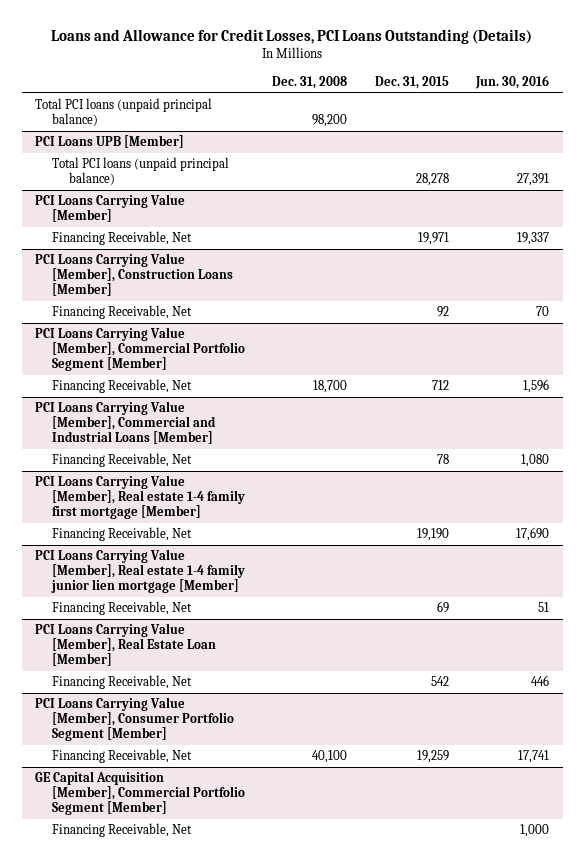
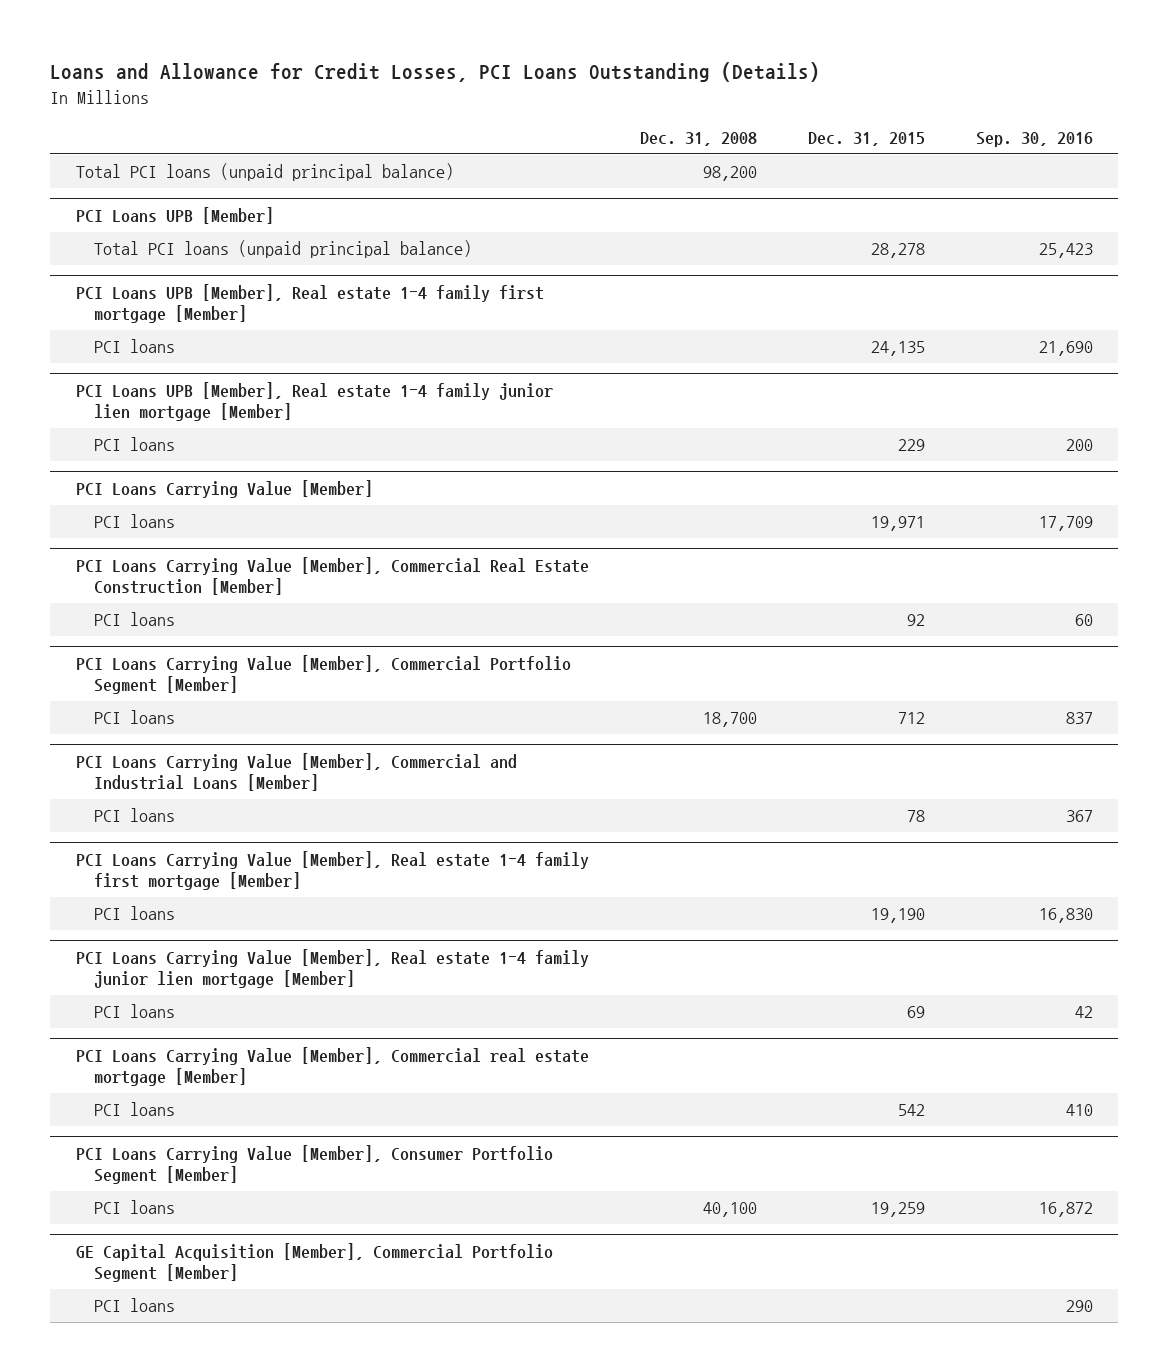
- | Dec. 31, 2008 | Dec. 31, 2015 | Jun. 30, 2016
+ | Dec. 31, 2008 | Dec. 31, 2015 | Sep. 30, 2016
+ PCI Loans UPB [Member], Real estate 1-4 family first mortgage [Member]
+ PCI loans | | 24,135 | 21,690
+ PCI Loans UPB [Member], Real estate 1-4 family junior lien mortgage [Member]
+ PCI loans | | 229 | 200
@ PCI Loans Carrying Value [Member]
- Financing Receivable, Net | | 19,971 | 19,337
- PCI Loans Carrying Value [Member], Construction Loans [Member]
- Financing Receivable, Net | | 92 | 70
@ PCI Loans Carrying Value [Member]
+ PCI loans | | 19,971 | 17,709
+ PCI Loans Carrying Value [Member], Commercial Real Estate Construction [Member]
+ PCI loans | | 92 | 60
@ PCI Loans Carrying Value [Member], Commercial Portfolio Segment [Member]
- Financing Receivable, Net | 18,700 | 712 | 1,596
+ PCI loans | 18,700 | 712 | 837
@ PCI Loans Carrying Value [Member], Commercial and Industrial Loans [Member]
- Financing Receivable, Net | | 78 | 1,080
+ PCI loans | | 78 | 367
@ PCI Loans Carrying Value [Member], Real estate 1-4 family first mortgage [Member]
- Financing Receivable, Net | | 19,190 | 17,690
+ PCI loans | | 19,190 | 16,830
@ PCI Loans Carrying Value [Member], Real estate 1-4 family junior lien mortgage [Member]
- Financing Receivable, Net | | 69 | 51
- PCI Loans Carrying Value [Member], Real Estate Loan [Member]
- Financing Receivable, Net | | 542 | 446
@ PCI Loans Carrying Value [Member], Real estate 1-4 family junior lien mortgage [Member]
+ PCI loans | | 69 | 42
+ PCI Loans Carrying Value [Member], Commercial real estate mortgage [Member]
+ PCI loans | | 542 | 410
@ PCI Loans Carrying Value [Member], Consumer Portfolio Segment [Member]
- Financing Receivable, Net | 40,100 | 19,259 | 17,741
+ PCI loans | 40,100 | 19,259 | 16,872
@ GE Capital Acquisition [Member], Commercial Portfolio Segment [Member]
- Financing Receivable, Net | | | 1,000
+ PCI loans | | | 290

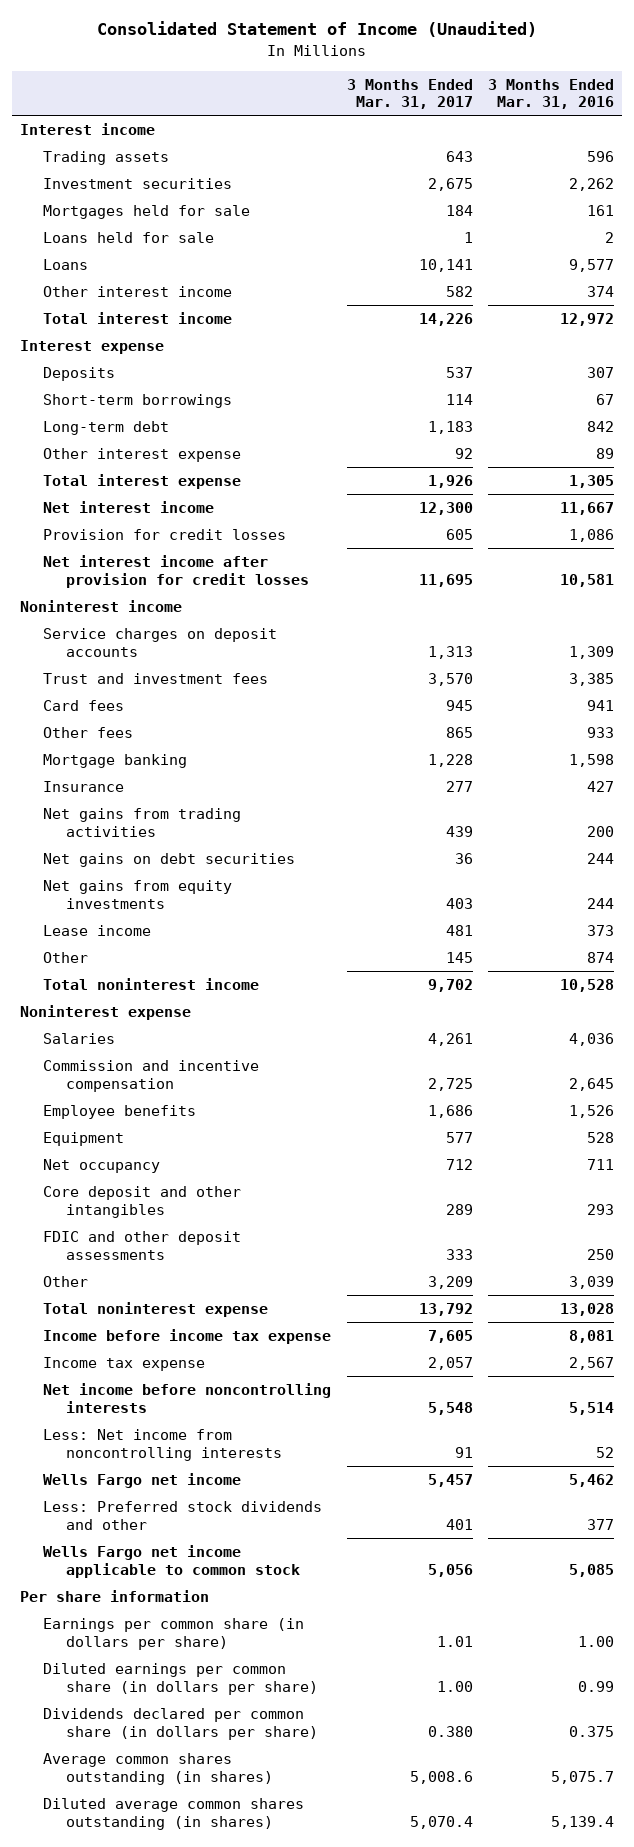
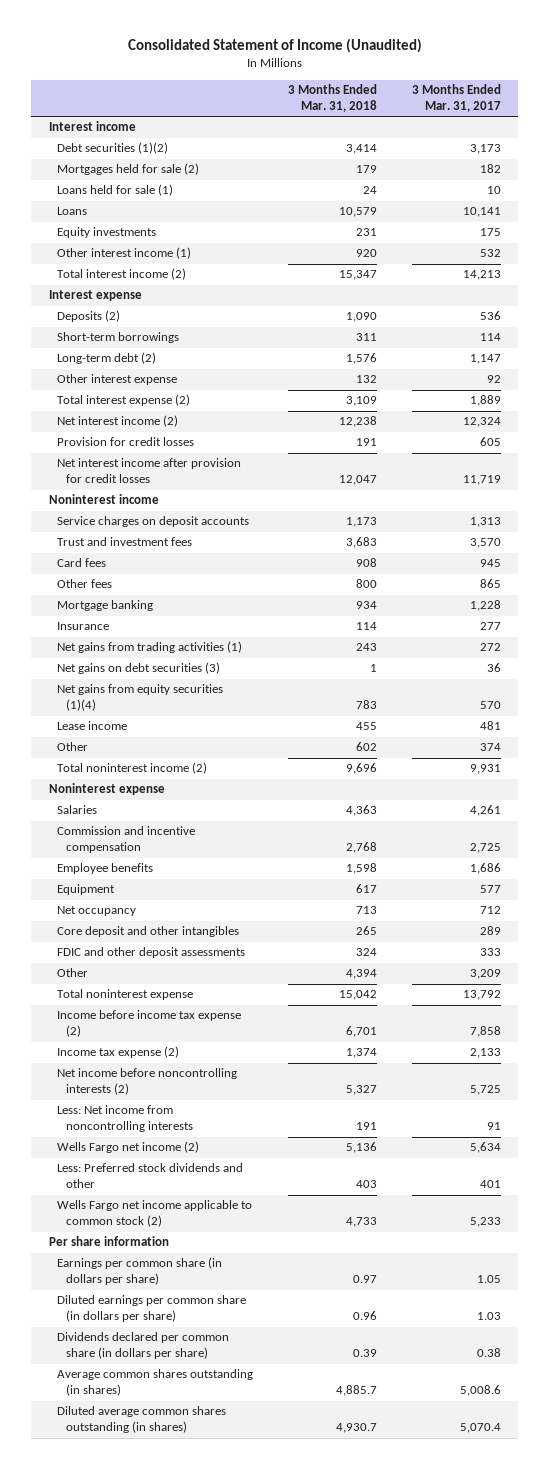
- | 3 Months Ended Mar. 31, 2017 | 3 Months Ended Mar. 31, 2016
+ | 3 Months Ended Mar. 31, 2018 | 3 Months Ended Mar. 31, 2017
- Trading assets | 643 | 596
- Investment securities | 2,675 | 2,262
- Mortgages held for sale | 184 | 161
- Loans held for sale | 1 | 2
+ Debt securities (1)(2) | 3,414 | 3,173
+ Mortgages held for sale (2) | 179 | 182
+ Loans held for sale (1) | 24 | 10
- Other interest income | 582 | 374
- Total interest income | 14,226 | 12,972
+ Equity investments | 231 | 175
+ Other interest income (1) | 920 | 532
+ Total interest income (2) | 15,347 | 14,213
- Deposits | 537 | 307
+ Deposits (2) | 1,090 | 536
- Long-term debt | 1,183 | 842
+ Long-term debt (2) | 1,576 | 1,147
- Total interest expense | 1,926 | 1,305
- Net interest income | 12,300 | 11,667
+ Total interest expense (2) | 3,109 | 1,889
+ Net interest income (2) | 12,238 | 12,324
- Net interest income after provision for credit losses | 11,695 | 10,581
+ Net interest income after provision for credit losses | 12,047 | 11,719
- Net gains from trading activities | 439 | 200
- Net gains on debt securities | 36 | 244
- Net gains from equity investments | 403 | 244
+ Net gains from trading activities (1) | 243 | 272
+ Net gains on debt securities (3) | 1 | 36
+ Net gains from equity securities (1)(4) | 783 | 570
- Other | 145 | 874
- Total noninterest income | 9,702 | 10,528
+ Other | 602 | 374
+ Total noninterest income (2) | 9,696 | 9,931
- Income before income tax expense | 7,605 | 8,081
- Income tax expense | 2,057 | 2,567
- Net income before noncontrolling interests | 5,548 | 5,514
+ Income before income tax expense (2) | 6,701 | 7,858
+ Income tax expense (2) | 1,374 | 2,133
+ Net income before noncontrolling interests (2) | 5,327 | 5,725
- Wells Fargo net income | 5,457 | 5,462
+ Wells Fargo net income (2) | 5,136 | 5,634
- Wells Fargo net income applicable to common stock | 5,056 | 5,085
+ Wells Fargo net income applicable to common stock (2) | 4,733 | 5,233
- Earnings per common share (in dollars per share) | 1.01 | 1.00
- Diluted earnings per common share (in dollars per share) | 1.00 | 0.99
- Dividends declared per common share (in dollars per share) | 0.380 | 0.375
+ Earnings per common share (in dollars per share) | 0.97 | 1.05
+ Diluted earnings per common share (in dollars per share) | 0.96 | 1.03
+ Dividends declared per common share (in dollars per share) | 0.39 | 0.38

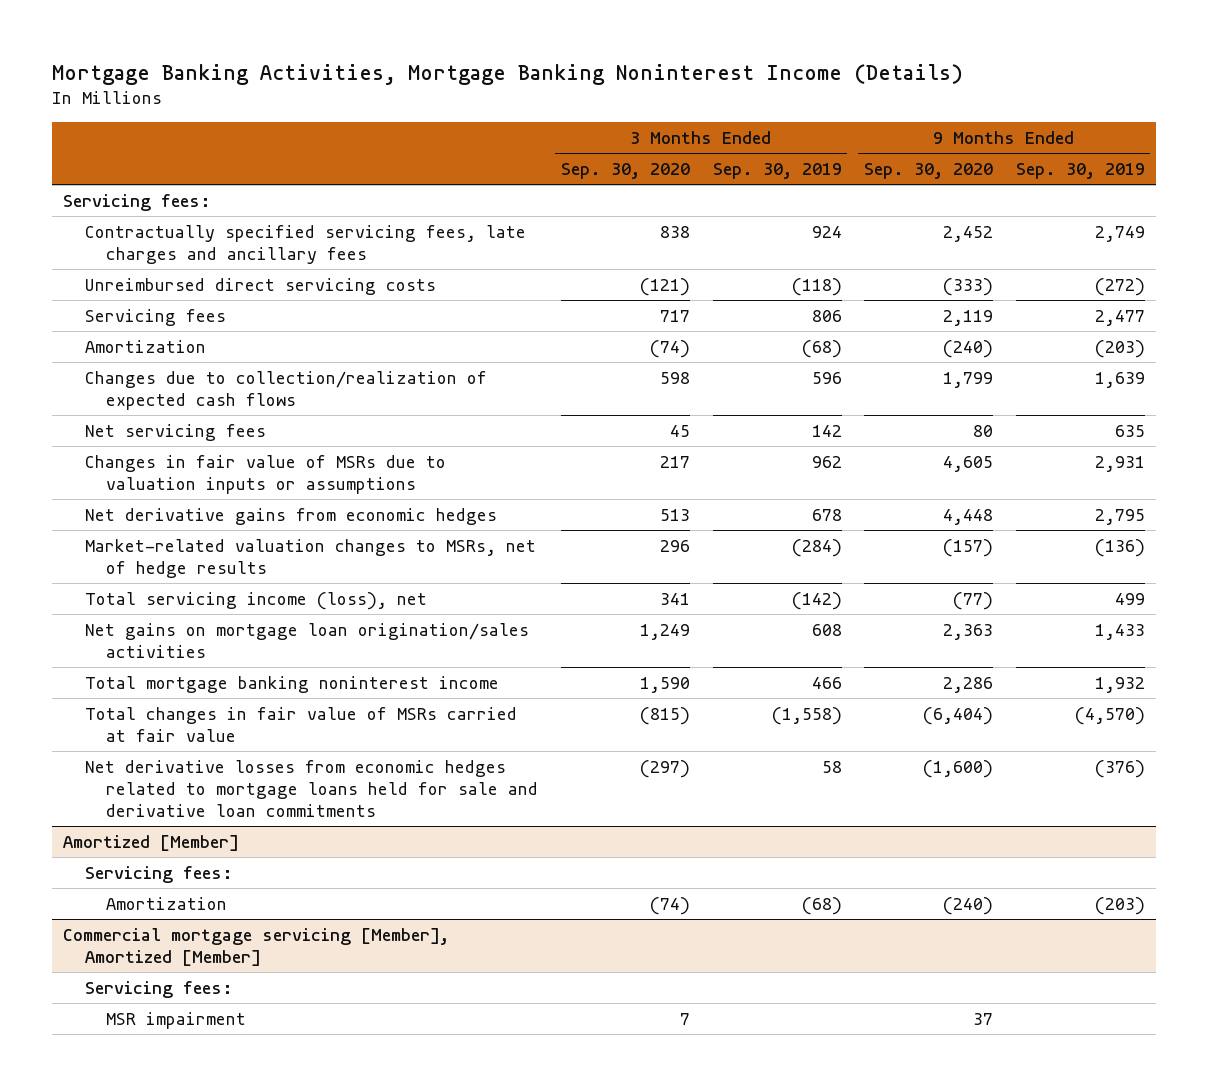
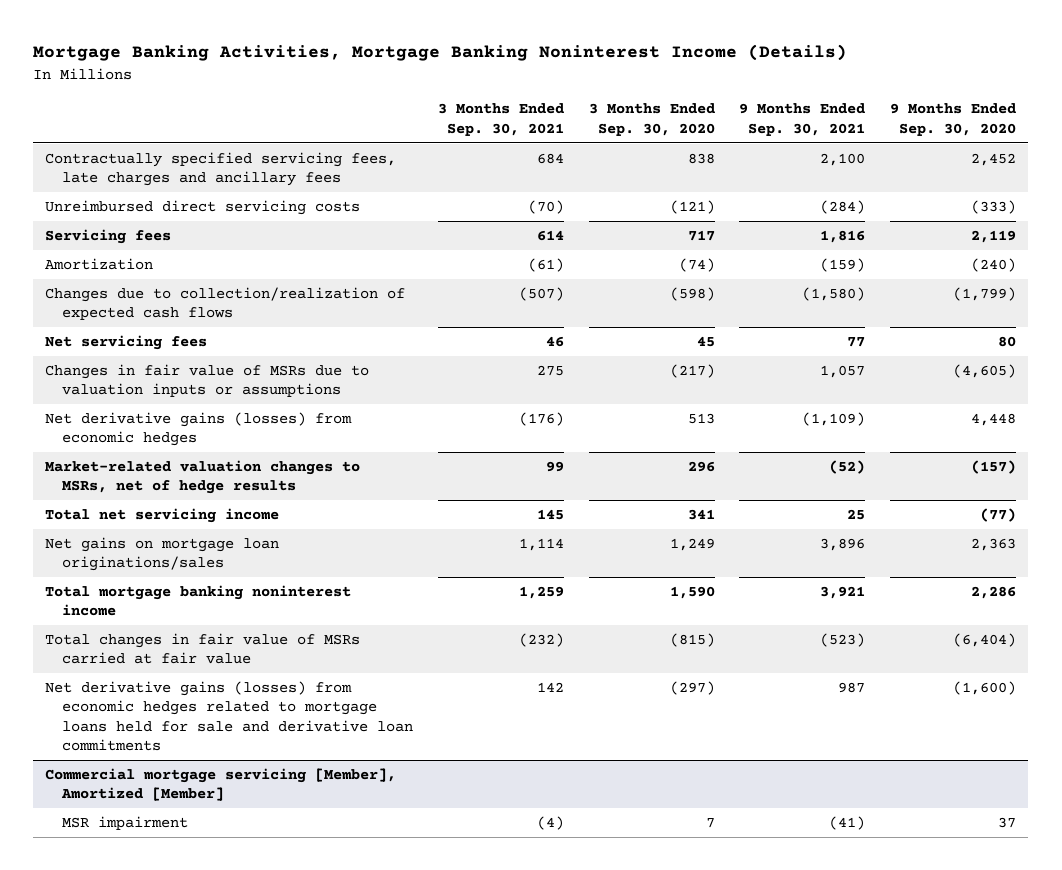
- | 3 Months Ended Sep. 30, 2020 | 3 Months Ended Sep. 30, 2019 | 9 Months Ended Sep. 30, 2020 | 9 Months Ended Sep. 30, 2019
+ | 3 Months Ended Sep. 30, 2021 | 3 Months Ended Sep. 30, 2020 | 9 Months Ended Sep. 30, 2021 | 9 Months Ended Sep. 30, 2020
- Servicing fees:
- Changes due to collection/realization of expected cash flows | 598 | 596 | 1,799 | 1,639
+ Changes due to collection/realization of expected cash flows | (507) | (598) | (1,580) | (1,799)
- Changes in fair value of MSRs due to valuation inputs or assumptions | 217 | 962 | 4,605 | 2,931
- Net derivative gains from economic hedges | 513 | 678 | 4,448 | 2,795
+ Changes in fair value of MSRs due to valuation inputs or assumptions | 275 | (217) | 1,057 | (4,605)
+ Net derivative gains (losses) from economic hedges | (176) | 513 | (1,109) | 4,448
- Total servicing income (loss), net | 341 | (142) | (77) | 499
- Net gains on mortgage loan origination/sales activities | 1,249 | 608 | 2,363 | 1,433
+ Total net servicing income | 145 | 341 | 25 | (77)
+ Net gains on mortgage loan originations/sales | 1,114 | 1,249 | 3,896 | 2,363
- Net derivative losses from economic hedges related to mortgage loans held for sale and derivative loan commitments | (297) | 58 | (1,600) | (376)
- Amortized [Member]
- Servicing fees:
- Amortization | (74) | (68) | (240) | (203)
+ Net derivative gains (losses) from economic hedges related to mortgage loans held for sale and derivative loan commitments | 142 | (297) | 987 | (1,600)
@ Commercial mortgage servicing [Member], Amortized [Member]
- Servicing fees:

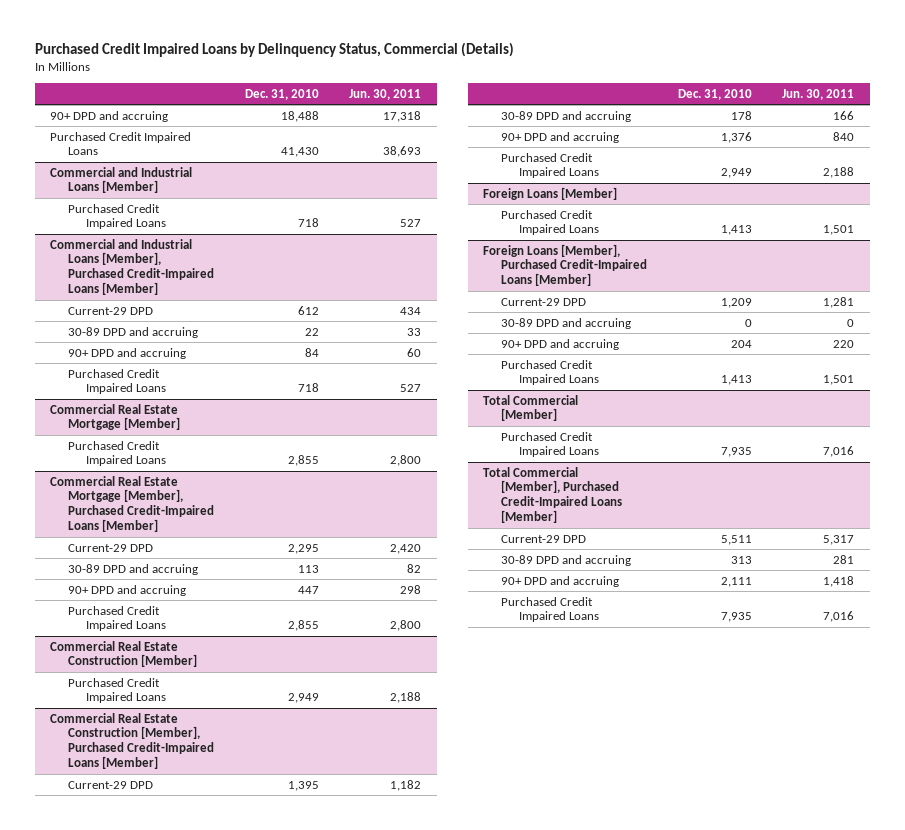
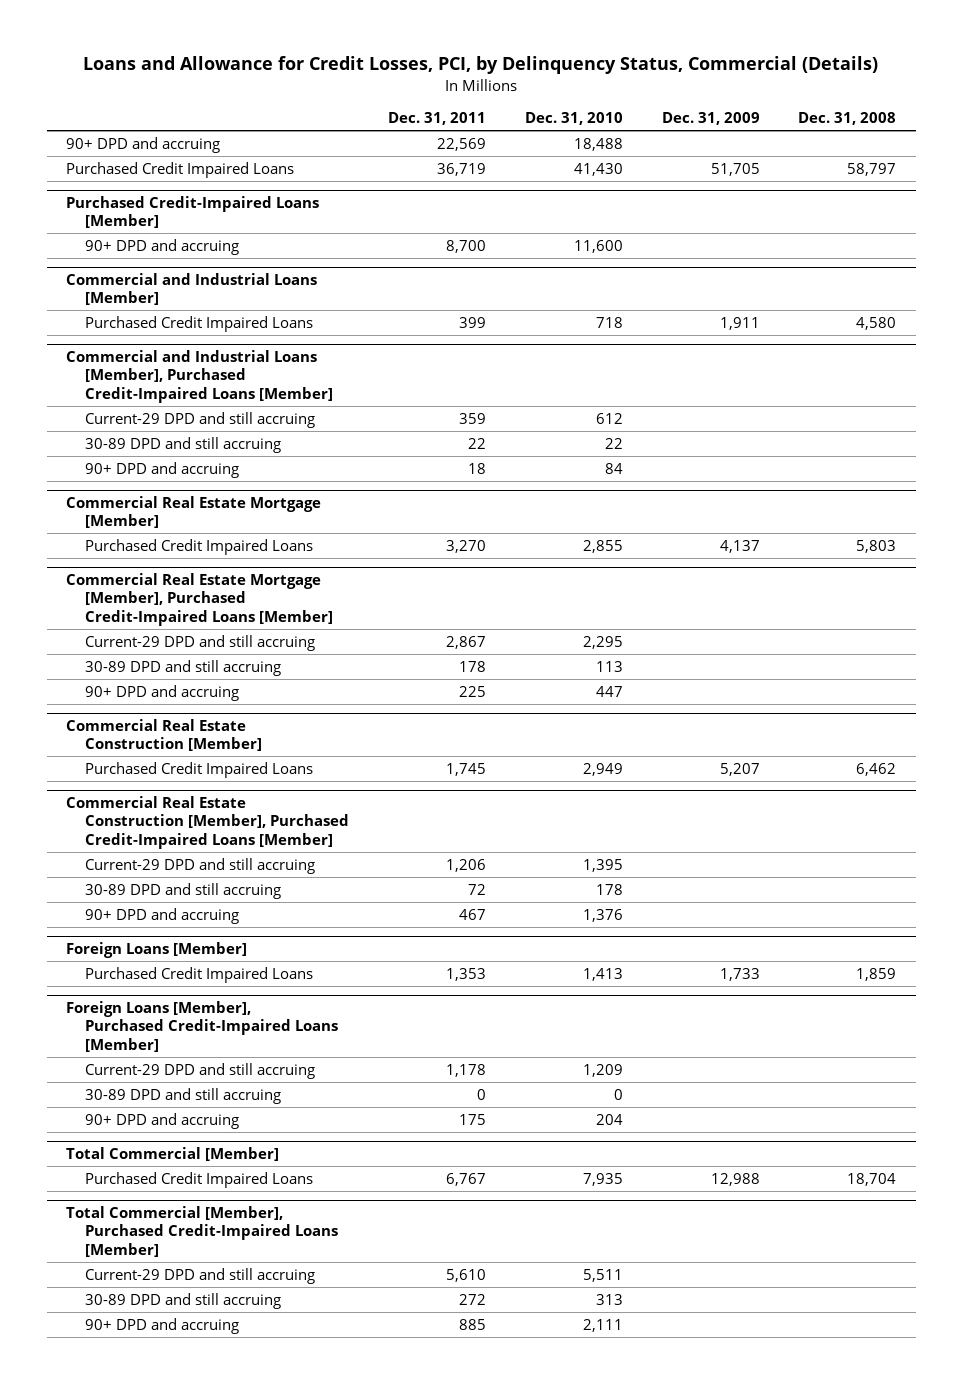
- Purchased Credit Impaired Loans by Delinquency Status, Commercial (Details)
+ Loans and Allowance for Credit Losses, PCI, by Delinquency Status, Commercial (Details)
- | Dec. 31, 2010 | Jun. 30, 2011
+ | Dec. 31, 2011 | Dec. 31, 2010 | Dec. 31, 2009 | Dec. 31, 2008
+ Purchased Credit-Impaired Loans [Member]
+ 90+ DPD and accruing | 8,700 | 11,600 | |
@ Commercial and Industrial Loans [Member], Purchased Credit-Impaired Loans [Member]
- Current-29 DPD | 612 | 434
- 30-89 DPD and accruing | 22 | 33
+ Current-29 DPD and still accruing | 359 | 612 | |
+ 30-89 DPD and still accruing | 22 | 22 | |
- Purchased Credit Impaired Loans | 718 | 527
@ Commercial Real Estate Mortgage [Member], Purchased Credit-Impaired Loans [Member]
- Current-29 DPD | 2,295 | 2,420
- 30-89 DPD and accruing | 113 | 82
+ Current-29 DPD and still accruing | 2,867 | 2,295 | |
+ 30-89 DPD and still accruing | 178 | 113 | |
- Purchased Credit Impaired Loans | 2,855 | 2,800
@ Commercial Real Estate Construction [Member], Purchased Credit-Impaired Loans [Member]
- Current-29 DPD | 1,395 | 1,182
- 30-89 DPD and accruing | 178 | 166
+ Current-29 DPD and still accruing | 1,206 | 1,395 | |
+ 30-89 DPD and still accruing | 72 | 178 | |
- Purchased Credit Impaired Loans | 2,949 | 2,188
@ Foreign Loans [Member], Purchased Credit-Impaired Loans [Member]
- Current-29 DPD | 1,209 | 1,281
- 30-89 DPD and accruing | 0 | 0
+ Current-29 DPD and still accruing | 1,178 | 1,209 | |
+ 30-89 DPD and still accruing | 0 | 0 | |
- Purchased Credit Impaired Loans | 1,413 | 1,501
@ Total Commercial [Member], Purchased Credit-Impaired Loans [Member]
- Current-29 DPD | 5,511 | 5,317
- 30-89 DPD and accruing | 313 | 281
+ Current-29 DPD and still accruing | 5,610 | 5,511 | |
+ 30-89 DPD and still accruing | 272 | 313 | |
- Purchased Credit Impaired Loans | 7,935 | 7,016

